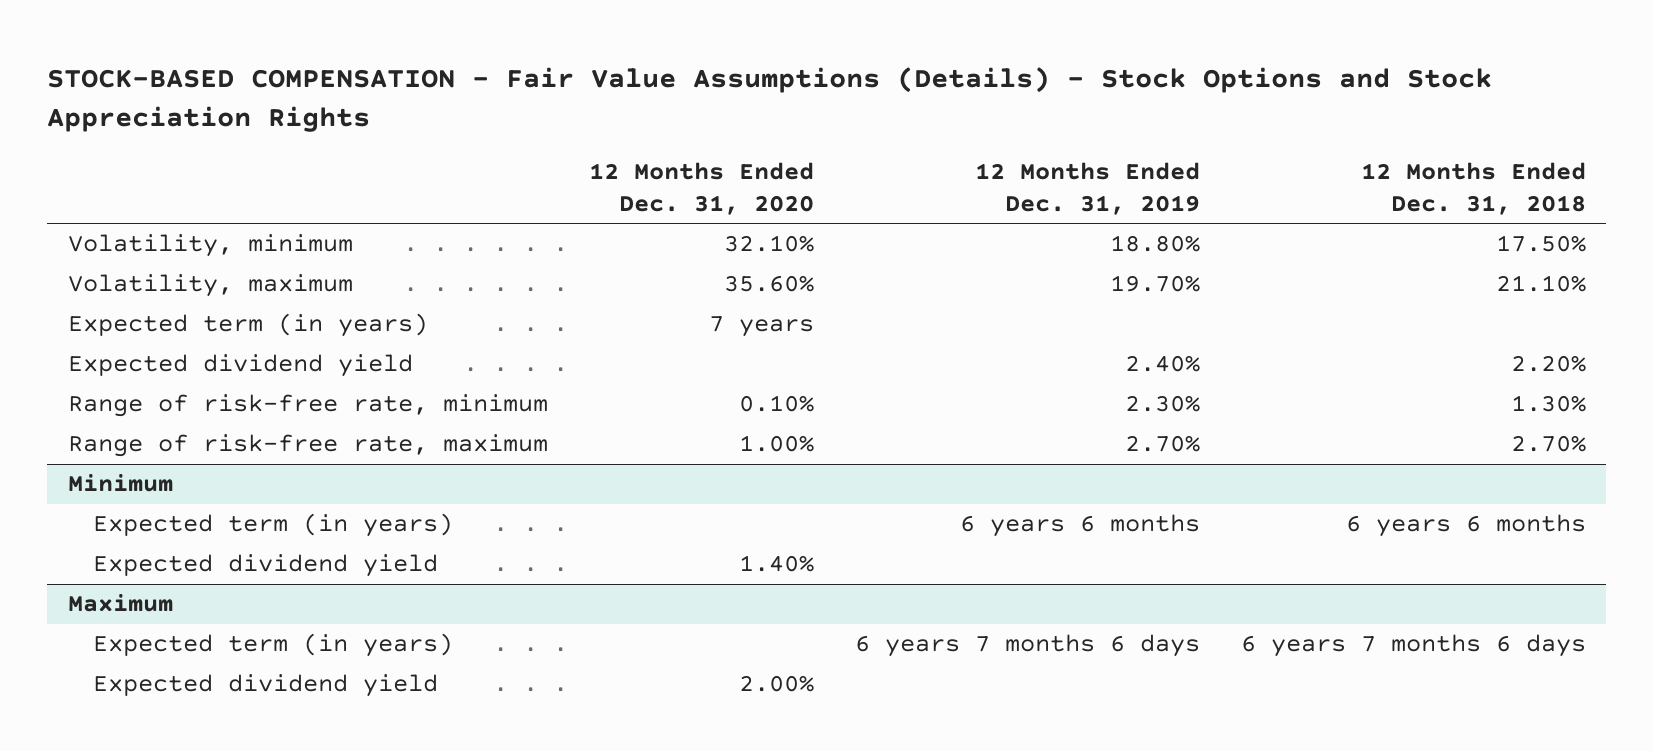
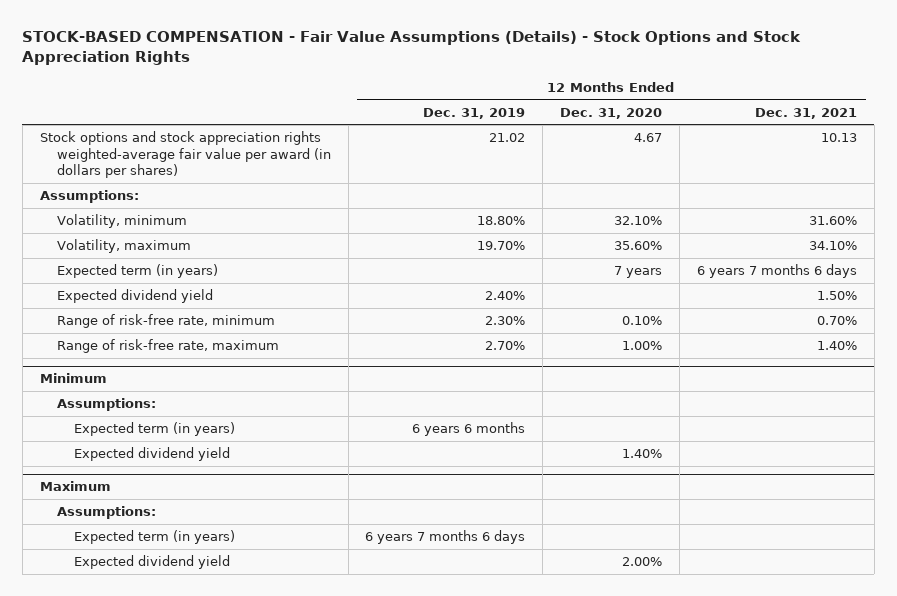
- | 12 Months Ended Dec. 31, 2020 | 12 Months Ended Dec. 31, 2019 | 12 Months Ended Dec. 31, 2018
+ | 12 Months Ended Dec. 31, 2019 | 12 Months Ended Dec. 31, 2020 | 12 Months Ended Dec. 31, 2021
+ Stock options and stock appreciation rights weighted-average fair value per award (in dollars per shares) | 21.02 | 4.67 | 10.13
+ Assumptions:
@ Minimum
+ Assumptions:
@ Maximum
+ Assumptions:

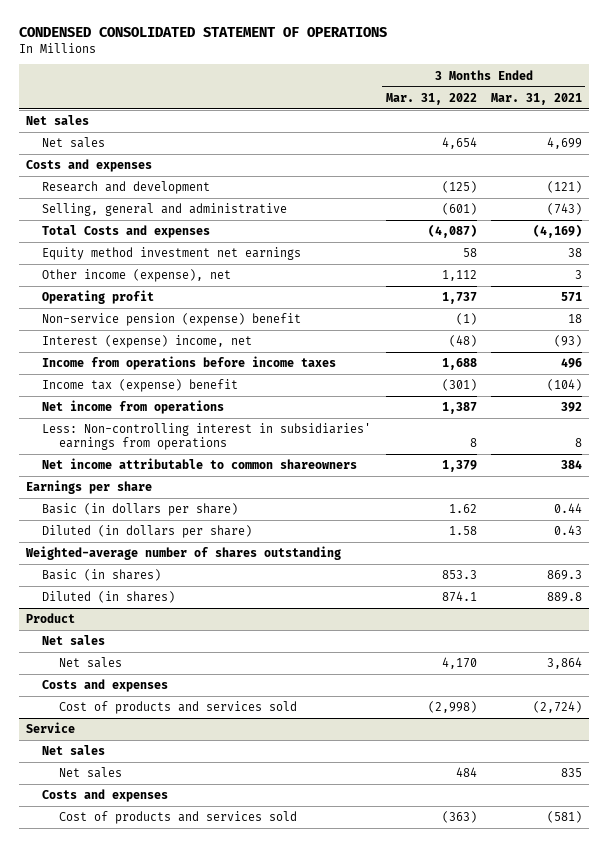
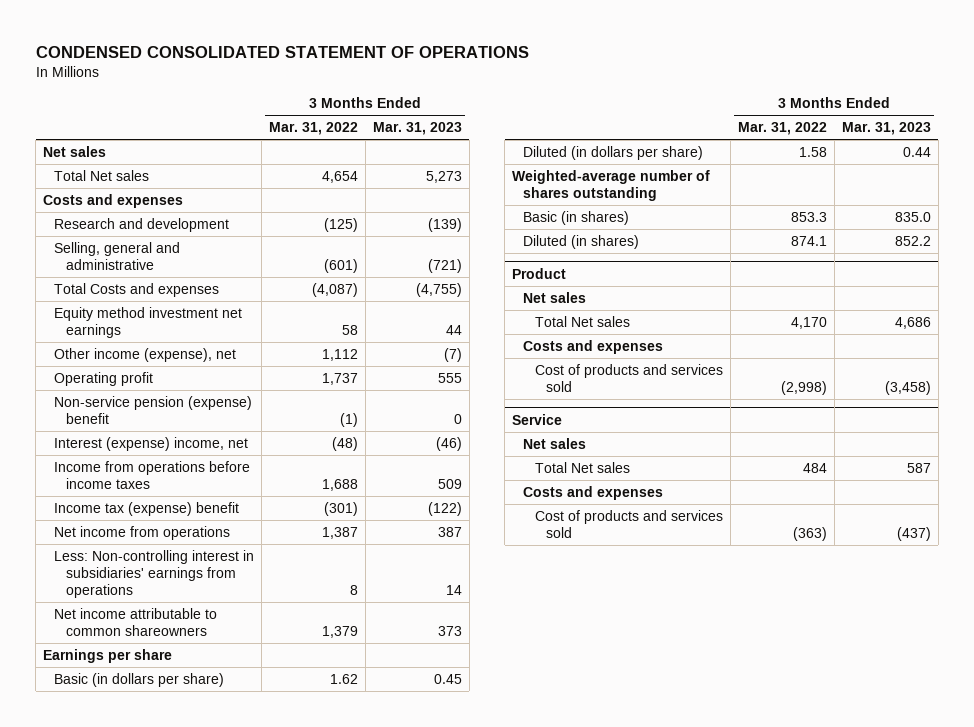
- | 3 Months Ended Mar. 31, 2022 | 3 Months Ended Mar. 31, 2021
+ | 3 Months Ended Mar. 31, 2022 | 3 Months Ended Mar. 31, 2023
- Net sales | 4,654 | 4,699
+ Total Net sales | 4,654 | 5,273
@ Product
- Net sales | 4,170 | 3,864
+ Total Net sales | 4,170 | 4,686
@ Service
- Net sales | 484 | 835
+ Total Net sales | 484 | 587

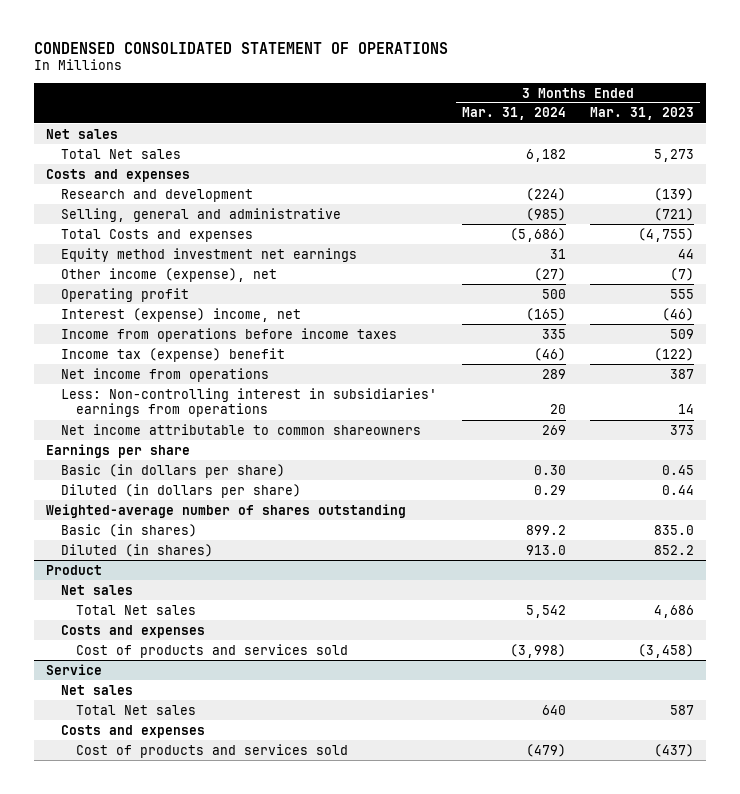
- | 3 Months Ended Mar. 31, 2022 | 3 Months Ended Mar. 31, 2023
+ | 3 Months Ended Mar. 31, 2024 | 3 Months Ended Mar. 31, 2023
- Non-service pension (expense) benefit | (1) | 0

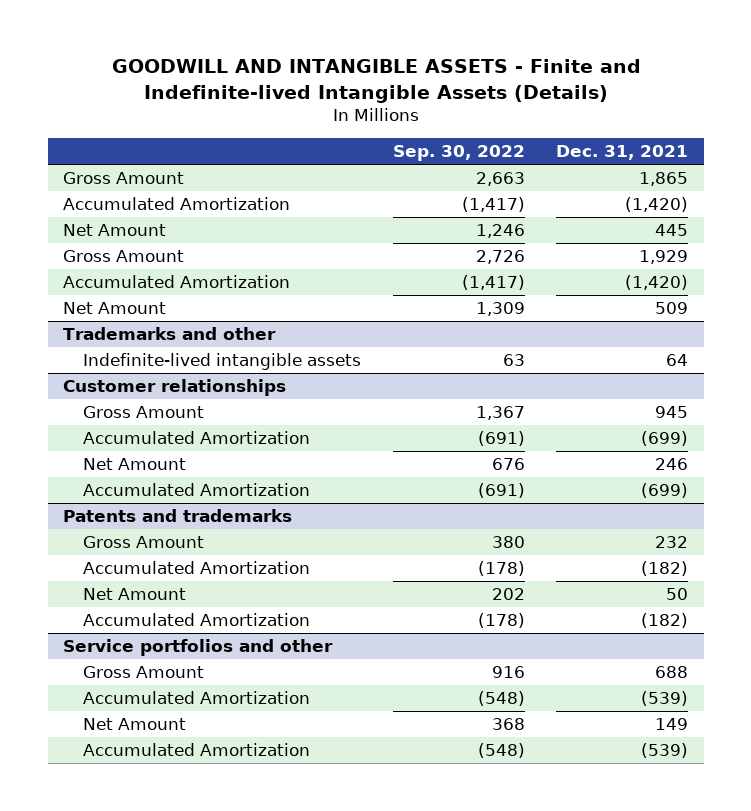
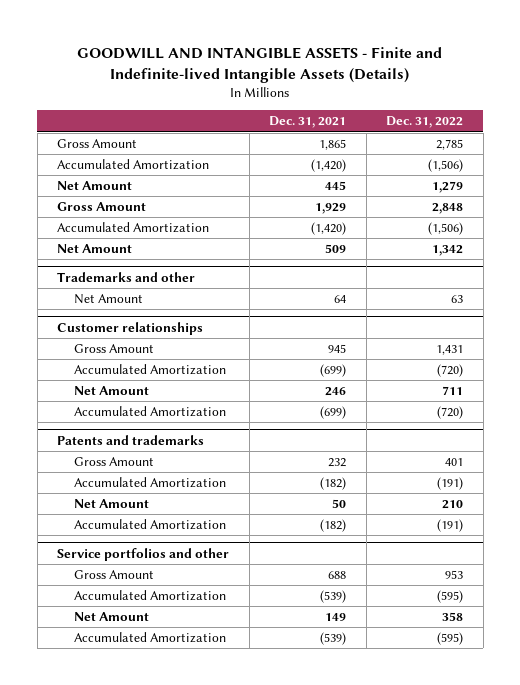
- | Sep. 30, 2022 | Dec. 31, 2021
+ | Dec. 31, 2021 | Dec. 31, 2022
@ Trademarks and other
- Indefinite-lived intangible assets | 63 | 64
+ Net Amount | 64 | 63

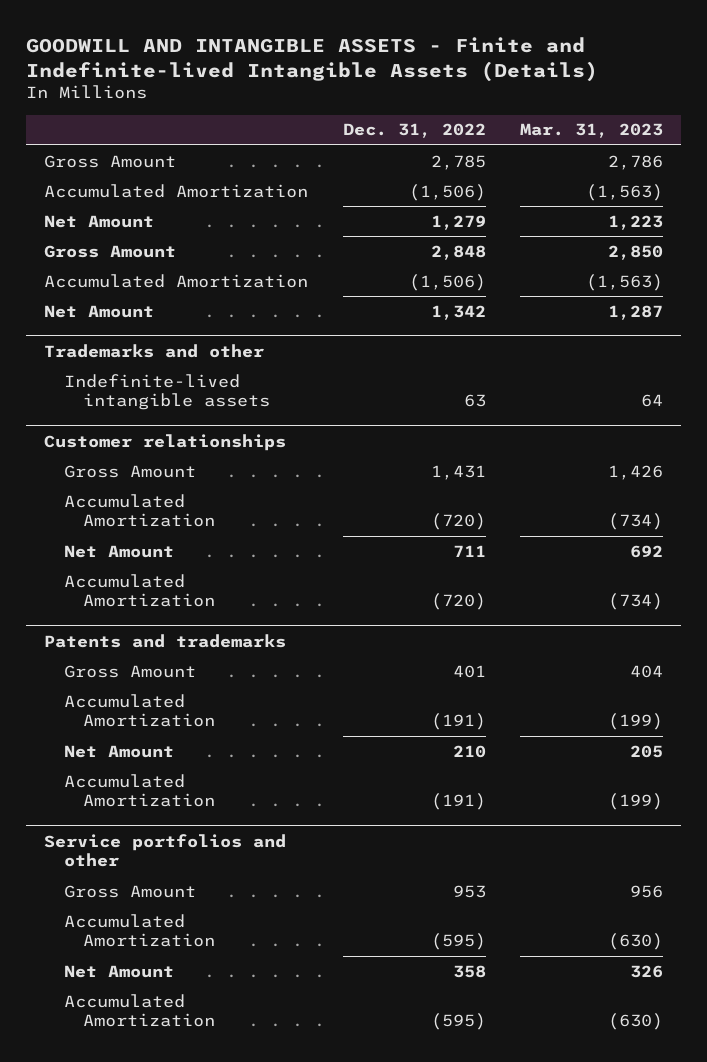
- | Dec. 31, 2021 | Dec. 31, 2022
+ | Dec. 31, 2022 | Mar. 31, 2023
@ Trademarks and other
- Net Amount | 64 | 63
+ Indefinite-lived intangible assets | 63 | 64

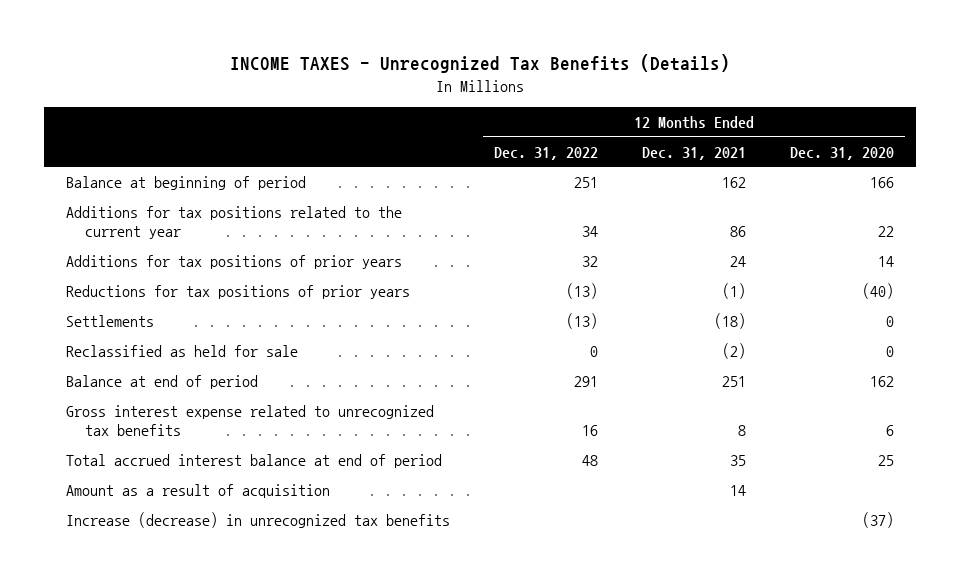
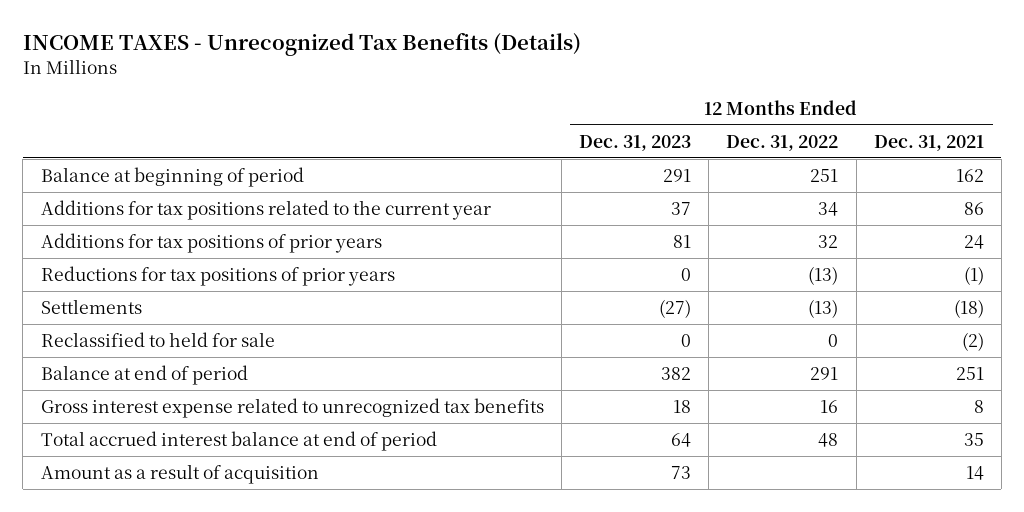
- | 12 Months Ended Dec. 31, 2022 | 12 Months Ended Dec. 31, 2021 | 12 Months Ended Dec. 31, 2020
+ | 12 Months Ended Dec. 31, 2023 | 12 Months Ended Dec. 31, 2022 | 12 Months Ended Dec. 31, 2021
- Reclassified as held for sale | 0 | (2) | 0
+ Reclassified to held for sale | 0 | 0 | (2)
- Increase (decrease) in unrecognized tax benefits | | | (37)

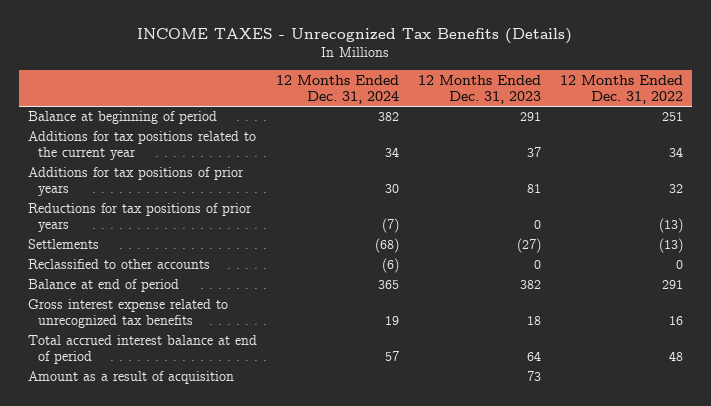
- | 12 Months Ended Dec. 31, 2023 | 12 Months Ended Dec. 31, 2022 | 12 Months Ended Dec. 31, 2021
+ | 12 Months Ended Dec. 31, 2024 | 12 Months Ended Dec. 31, 2023 | 12 Months Ended Dec. 31, 2022
- Reclassified to held for sale | 0 | 0 | (2)
+ Reclassified to other accounts | (6) | 0 | 0

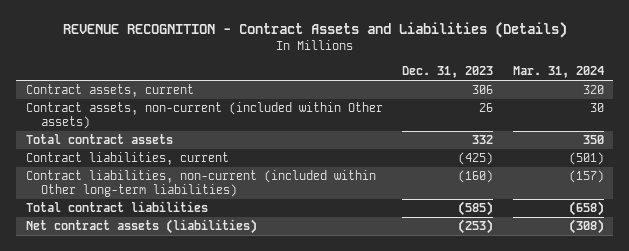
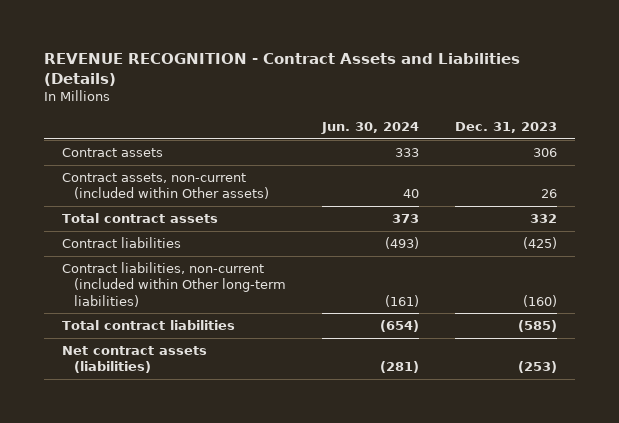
- | Dec. 31, 2023 | Mar. 31, 2024
+ | Jun. 30, 2024 | Dec. 31, 2023
- Contract assets, current | 306 | 320
+ Contract assets | 333 | 306
- Contract liabilities, current | (425) | (501)
+ Contract liabilities | (493) | (425)

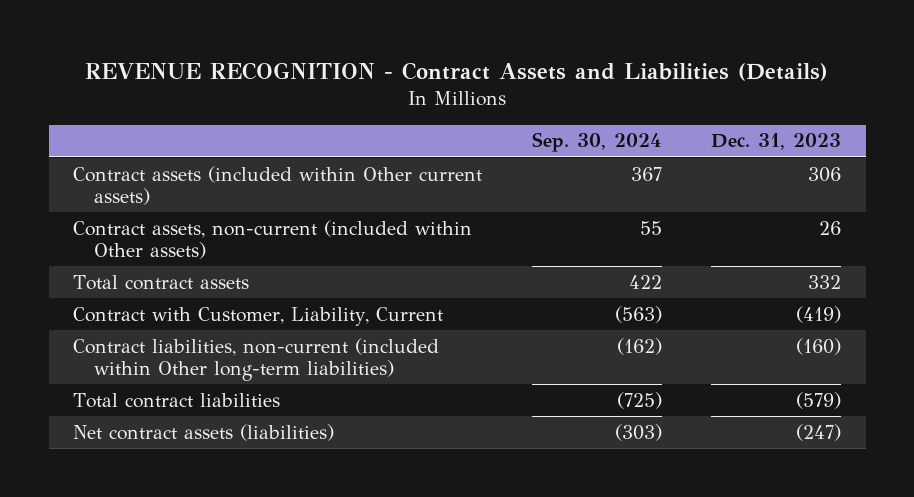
- | Jun. 30, 2024 | Dec. 31, 2023
+ | Sep. 30, 2024 | Dec. 31, 2023
- Contract assets | 333 | 306
+ Contract assets (included within Other current assets) | 367 | 306
- Contract liabilities | (493) | (425)
+ Contract with Customer, Liability, Current | (563) | (419)
- Total contract liabilities | (654) | (585)
- Net contract assets (liabilities) | (281) | (253)
+ Total contract liabilities | (725) | (579)
+ Net contract assets (liabilities) | (303) | (247)

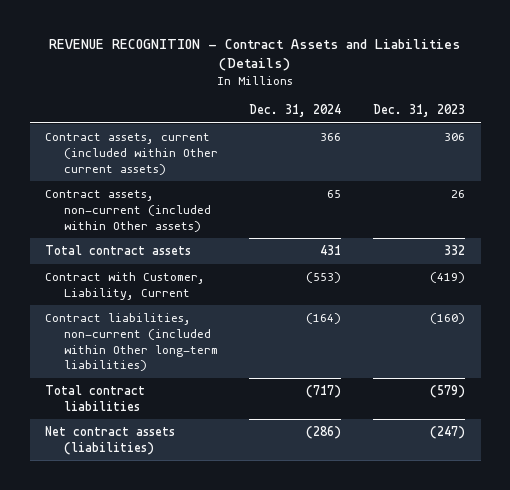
- | Sep. 30, 2024 | Dec. 31, 2023
+ | Dec. 31, 2024 | Dec. 31, 2023
- Contract assets (included within Other current assets) | 367 | 306
+ Contract assets, current (included within Other current assets) | 366 | 306

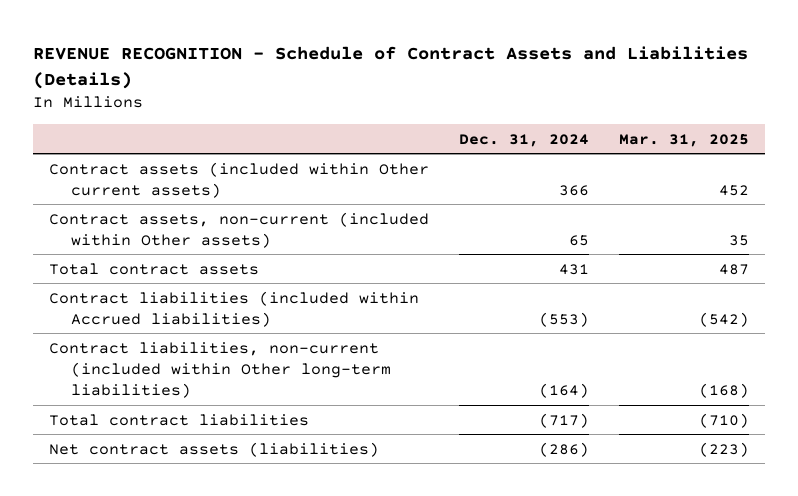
- REVENUE RECOGNITION - Contract Assets and Liabilities (Details)
+ REVENUE RECOGNITION - Schedule of Contract Assets and Liabilities (Details)
- | Dec. 31, 2024 | Dec. 31, 2023
+ | Dec. 31, 2024 | Mar. 31, 2025
- Contract assets, current (included within Other current assets) | 366 | 306
+ Contract assets (included within Other current assets) | 366 | 452
- Contract with Customer, Liability, Current | (553) | (419)
+ Contract liabilities (included within Accrued liabilities) | (553) | (542)

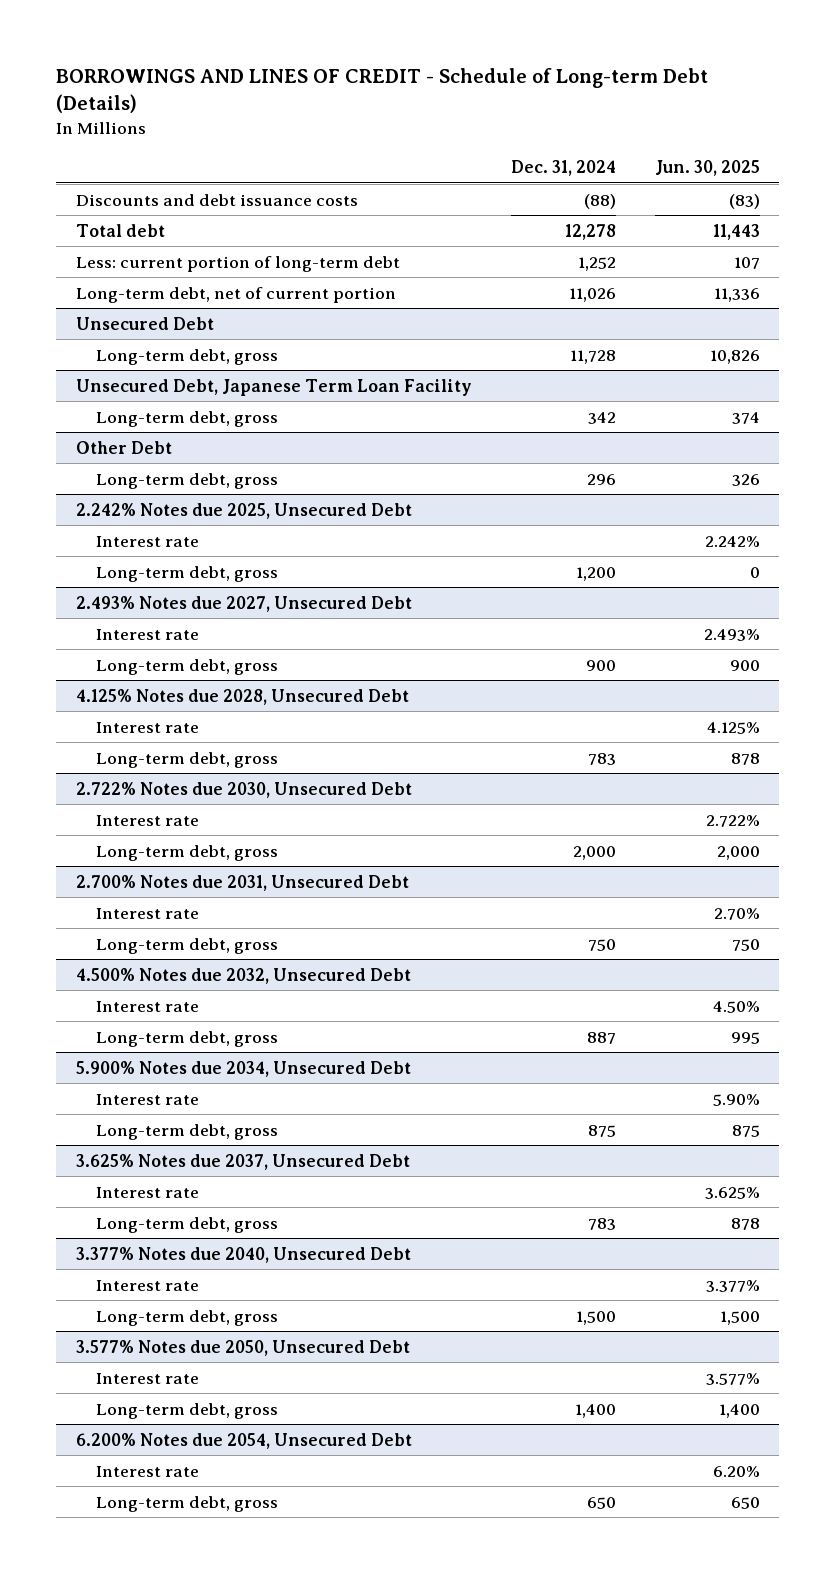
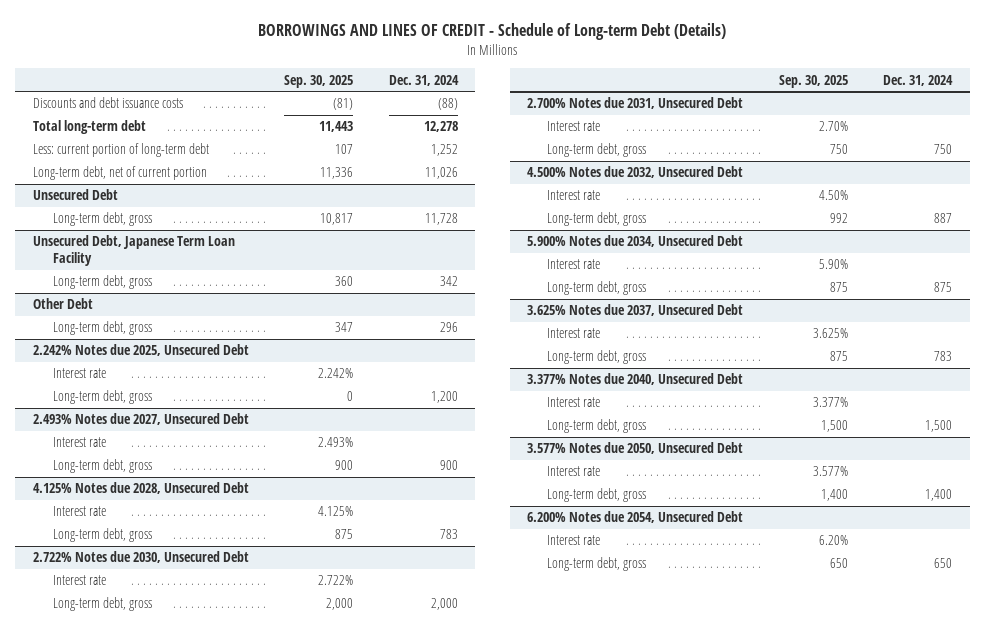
- | Dec. 31, 2024 | Jun. 30, 2025
+ | Sep. 30, 2025 | Dec. 31, 2024
- Total debt | 12,278 | 11,443
+ Total long-term debt | 11,443 | 12,278

